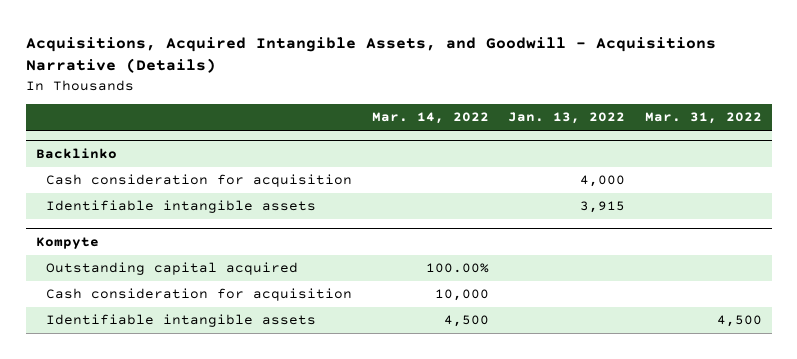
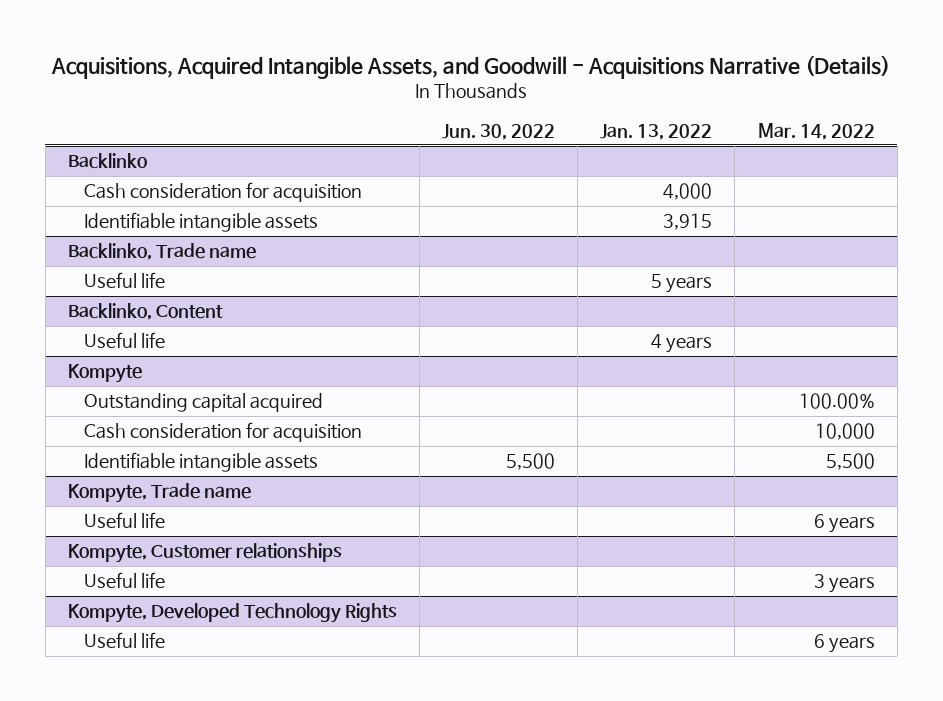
- | Mar. 14, 2022 | Jan. 13, 2022 | Mar. 31, 2022
+ | Jun. 30, 2022 | Jan. 13, 2022 | Mar. 14, 2022
+ Backlinko, Trade name
+ Useful life | | 5 years |
+ Backlinko, Content
+ Useful life | | 4 years |
@ Kompyte
- Identifiable intangible assets | 4,500 | | 4,500
+ Identifiable intangible assets | 5,500 | | 5,500
+ Kompyte, Trade name
+ Useful life | | | 6 years
+ Kompyte, Customer relationships
+ Useful life | | | 3 years
+ Kompyte, Developed Technology Rights
+ Useful life | | | 6 years

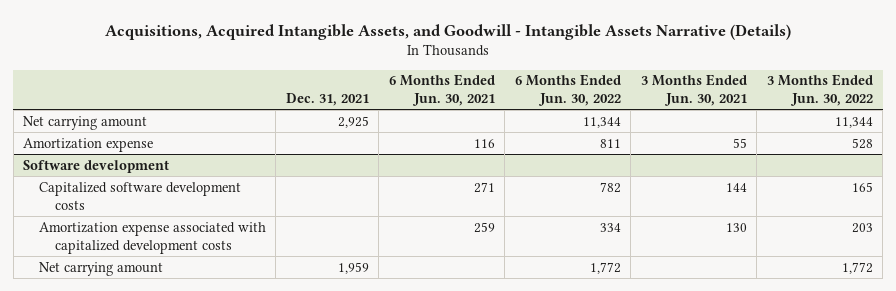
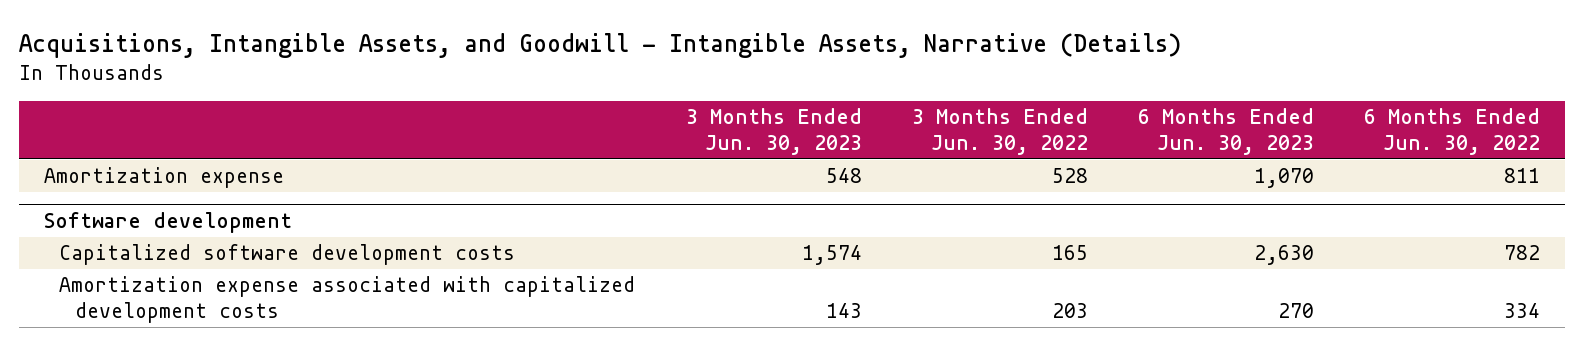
- Acquisitions, Acquired Intangible Assets, and Goodwill - Intangible Assets Narrative (Details)
+ Acquisitions, Intangible Assets, and Goodwill - Intangible Assets, Narrative (Details)
- | Dec. 31, 2021 | 6 Months Ended Jun. 30, 2021 | 6 Months Ended Jun. 30, 2022 | 3 Months Ended Jun. 30, 2021 | 3 Months Ended Jun. 30, 2022
+ | 3 Months Ended Jun. 30, 2023 | 3 Months Ended Jun. 30, 2022 | 6 Months Ended Jun. 30, 2023 | 6 Months Ended Jun. 30, 2022
- Net carrying amount | 2,925 | | 11,344 | | 11,344
@ Software development
- Net carrying amount | 1,959 | | 1,772 | | 1,772

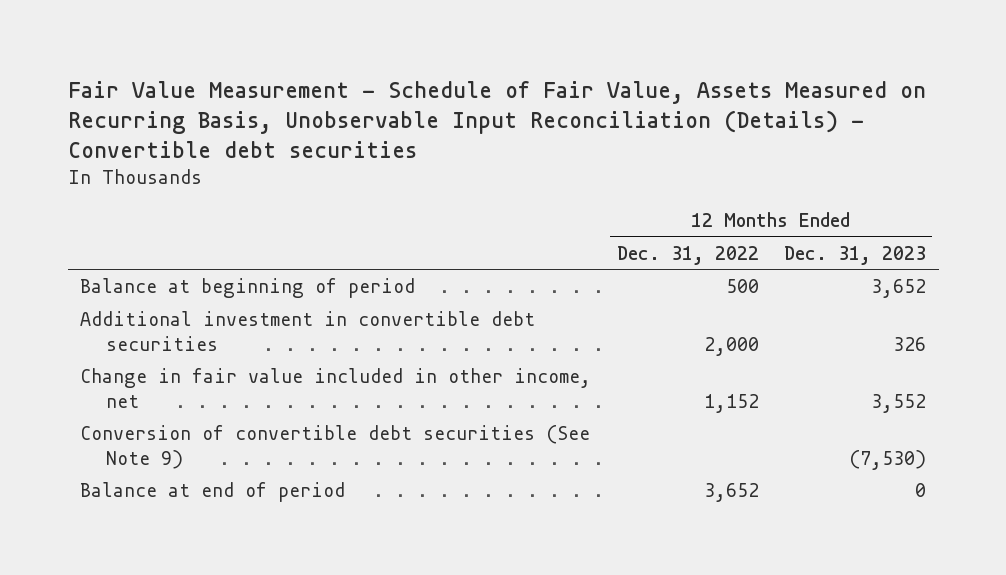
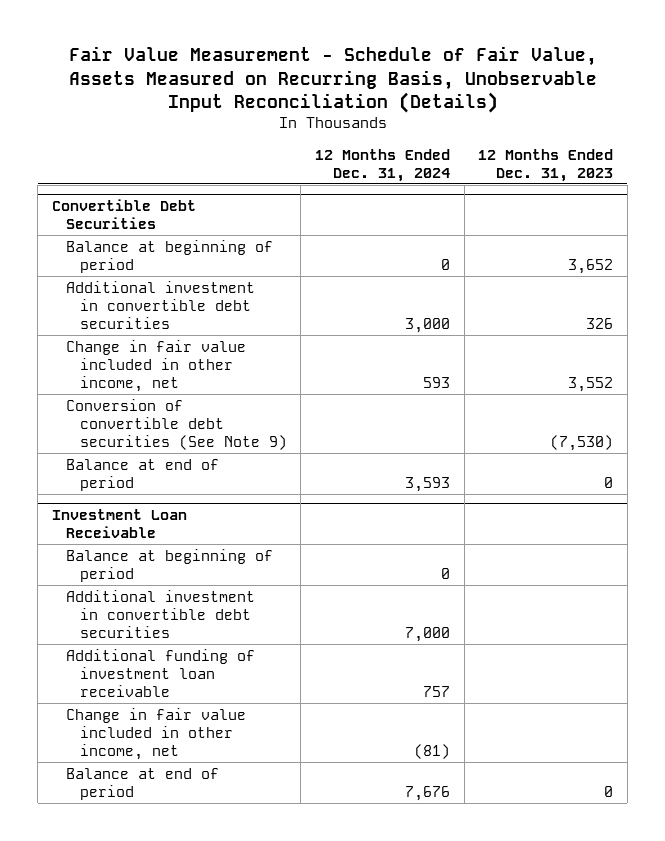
- Fair Value Measurement - Schedule of Fair Value, Assets Measured on Recurring Basis, Unobservable Input Reconciliation (Details) - Convertible debt securities
+ Fair Value Measurement - Schedule of Fair Value, Assets Measured on Recurring Basis, Unobservable Input Reconciliation (Details)
- | 12 Months Ended Dec. 31, 2022 | 12 Months Ended Dec. 31, 2023
+ | 12 Months Ended Dec. 31, 2024 | 12 Months Ended Dec. 31, 2023
+ Convertible Debt Securities
+ Investment Loan Receivable
+ Balance at beginning of period | 0 |
+ Additional investment in convertible debt securities | 7,000 |
+ Additional funding of investment loan receivable | 757 |
+ Change in fair value included in other income, net | (81) |
+ Balance at end of period | 7,676 | 0

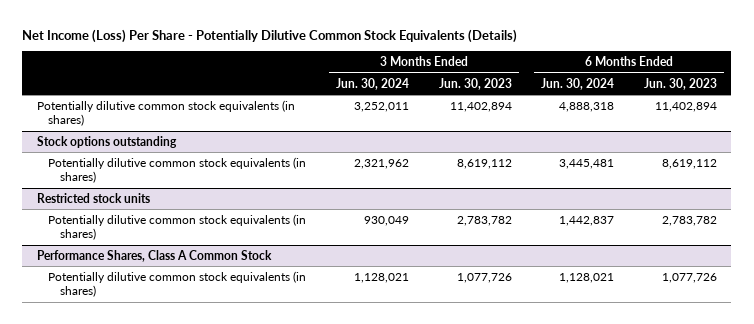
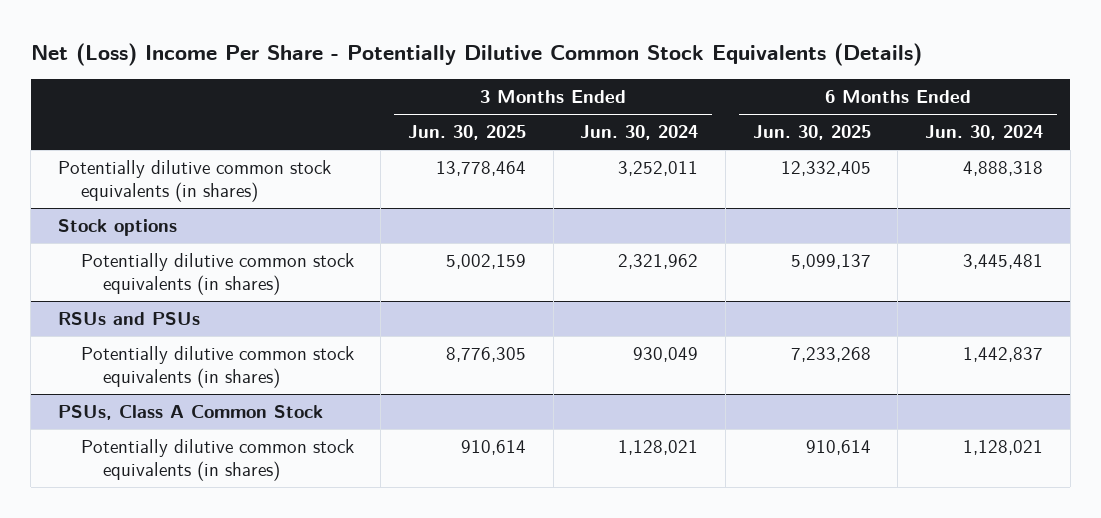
- Net Income (Loss) Per Share - Potentially Dilutive Common Stock Equivalents (Details)
+ Net (Loss) Income Per Share - Potentially Dilutive Common Stock Equivalents (Details)
- | 3 Months Ended Jun. 30, 2024 | 3 Months Ended Jun. 30, 2023 | 6 Months Ended Jun. 30, 2024 | 6 Months Ended Jun. 30, 2023
+ | 3 Months Ended Jun. 30, 2025 | 3 Months Ended Jun. 30, 2024 | 6 Months Ended Jun. 30, 2025 | 6 Months Ended Jun. 30, 2024
- Stock options outstanding
+ Stock options
- Restricted stock units
+ RSUs and PSUs
- Performance Shares, Class A Common Stock
+ PSUs, Class A Common Stock

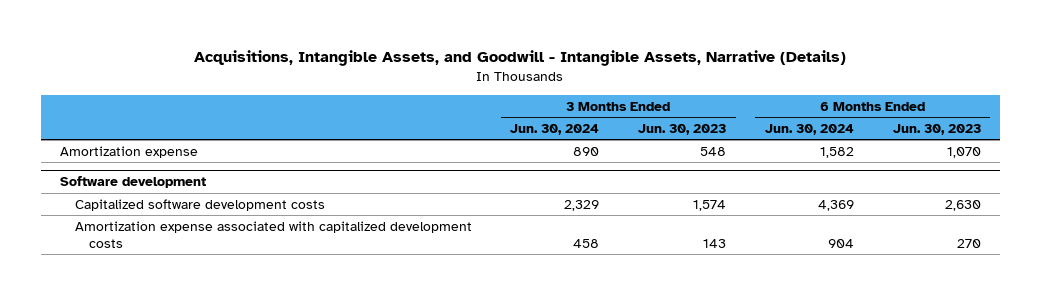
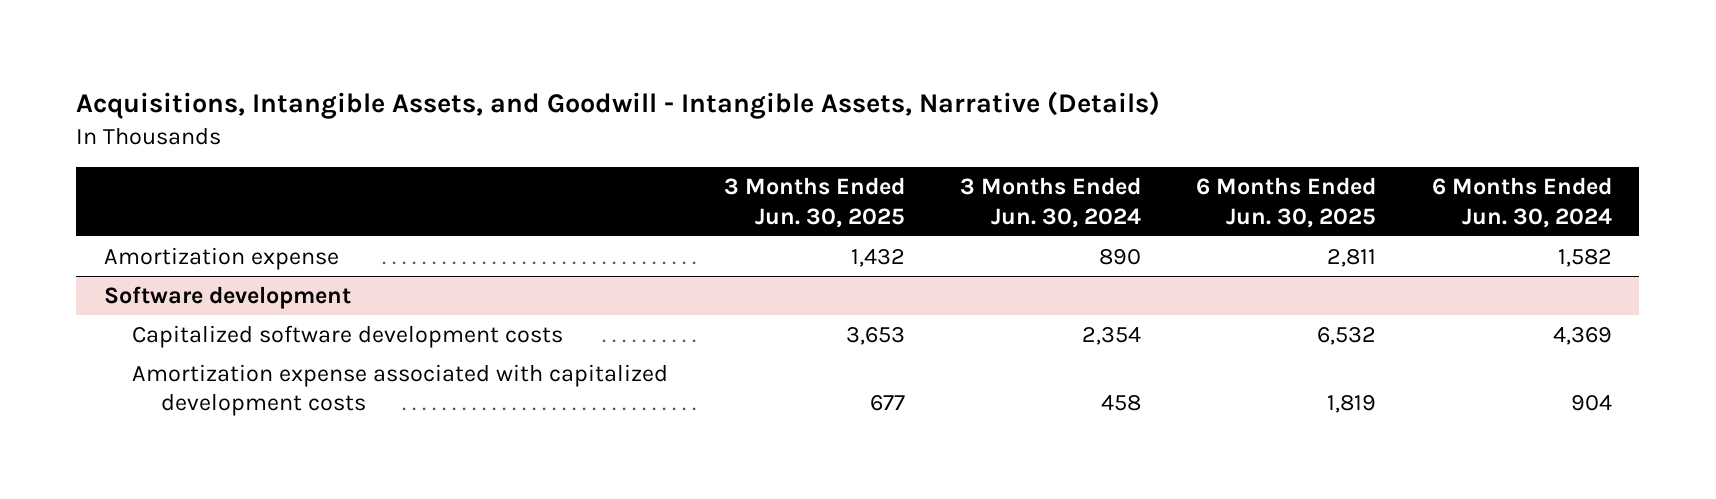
- | 3 Months Ended Jun. 30, 2024 | 3 Months Ended Jun. 30, 2023 | 6 Months Ended Jun. 30, 2024 | 6 Months Ended Jun. 30, 2023
+ | 3 Months Ended Jun. 30, 2025 | 3 Months Ended Jun. 30, 2024 | 6 Months Ended Jun. 30, 2025 | 6 Months Ended Jun. 30, 2024
@ Software development
- Capitalized software development costs | 2,329 | 1,574 | 4,369 | 2,630
+ Capitalized software development costs | 3,653 | 2,354 | 6,532 | 4,369

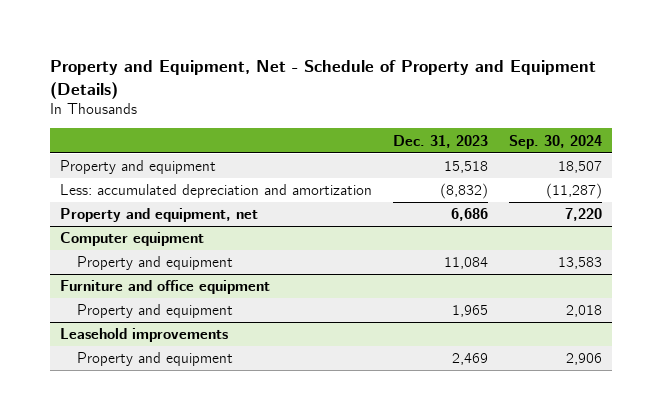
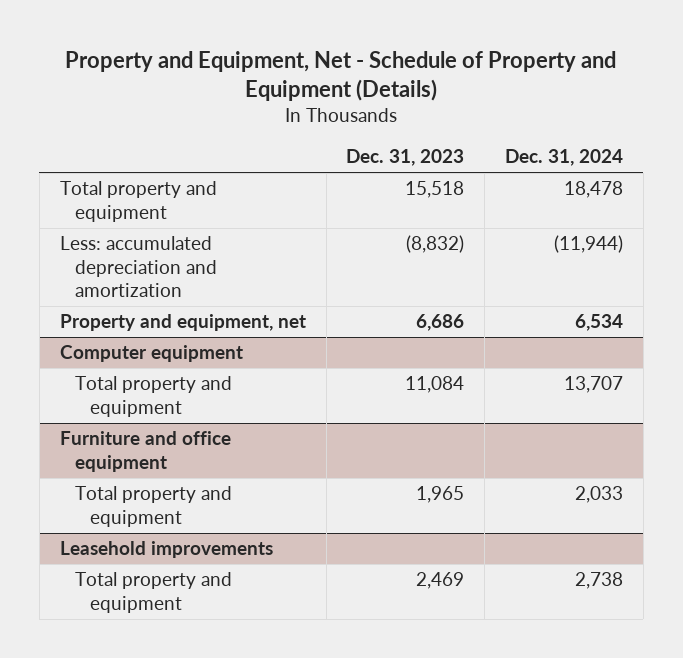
- | Dec. 31, 2023 | Sep. 30, 2024
+ | Dec. 31, 2023 | Dec. 31, 2024
- Property and equipment | 15,518 | 18,507
+ Total property and equipment | 15,518 | 18,478
@ Computer equipment
- Property and equipment | 11,084 | 13,583
+ Total property and equipment | 11,084 | 13,707
@ Furniture and office equipment
- Property and equipment | 1,965 | 2,018
+ Total property and equipment | 1,965 | 2,033
@ Leasehold improvements
- Property and equipment | 2,469 | 2,906
+ Total property and equipment | 2,469 | 2,738

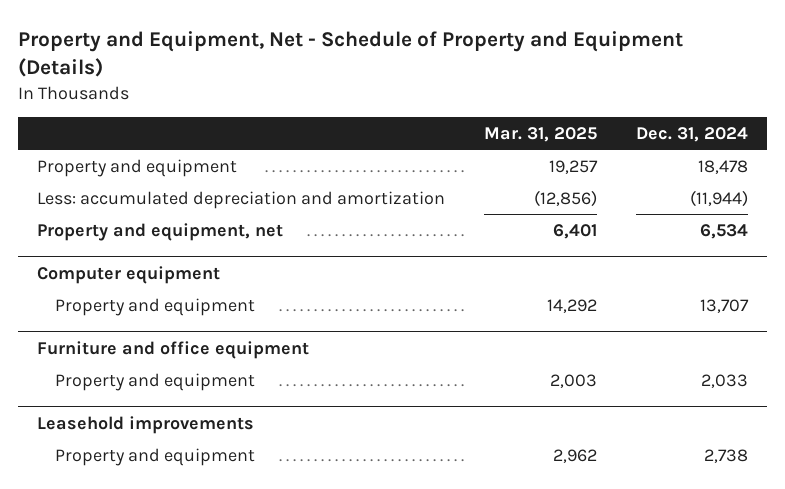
- | Dec. 31, 2023 | Dec. 31, 2024
+ | Mar. 31, 2025 | Dec. 31, 2024
- Total property and equipment | 15,518 | 18,478
+ Property and equipment | 19,257 | 18,478
@ Computer equipment
- Total property and equipment | 11,084 | 13,707
+ Property and equipment | 14,292 | 13,707
@ Furniture and office equipment
- Total property and equipment | 1,965 | 2,033
+ Property and equipment | 2,003 | 2,033
@ Leasehold improvements
- Total property and equipment | 2,469 | 2,738
+ Property and equipment | 2,962 | 2,738

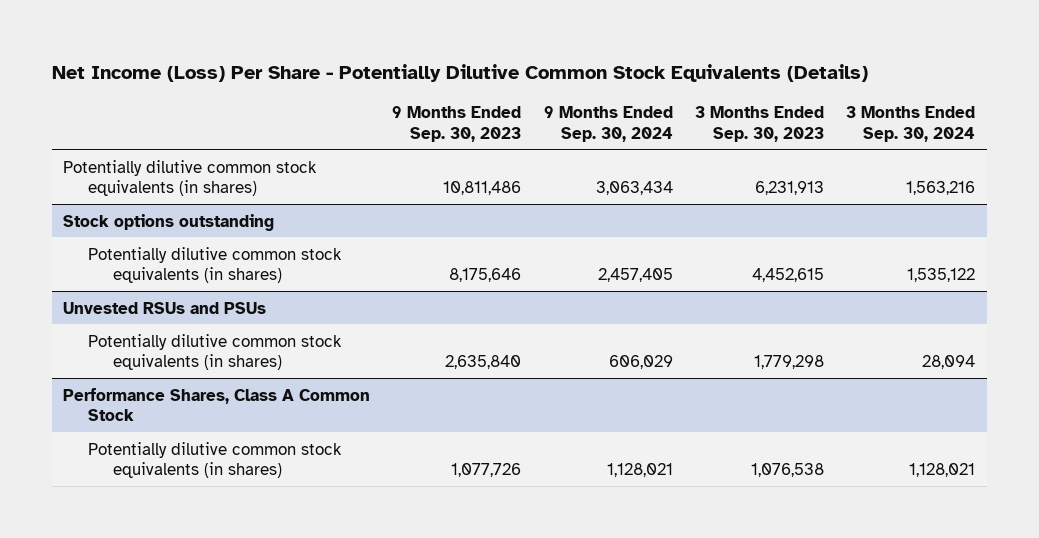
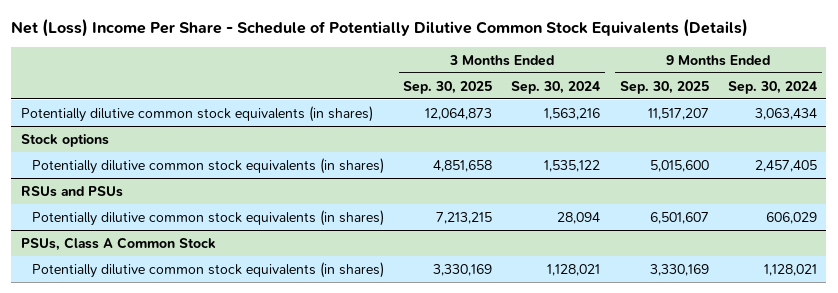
- Net Income (Loss) Per Share - Potentially Dilutive Common Stock Equivalents (Details)
+ Net (Loss) Income Per Share - Schedule of Potentially Dilutive Common Stock Equivalents (Details)
- | 9 Months Ended Sep. 30, 2023 | 9 Months Ended Sep. 30, 2024 | 3 Months Ended Sep. 30, 2023 | 3 Months Ended Sep. 30, 2024
+ | 3 Months Ended Sep. 30, 2025 | 3 Months Ended Sep. 30, 2024 | 9 Months Ended Sep. 30, 2025 | 9 Months Ended Sep. 30, 2024
- Stock options outstanding
+ Stock options
- Unvested RSUs and PSUs
+ RSUs and PSUs
- Performance Shares, Class A Common Stock
+ PSUs, Class A Common Stock

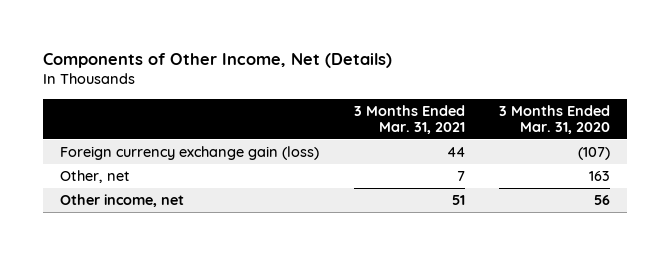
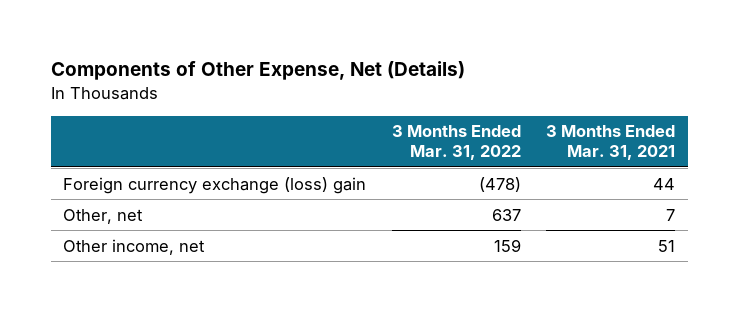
- Components of Other Income, Net (Details)
+ Components of Other Expense, Net (Details)
- | 3 Months Ended Mar. 31, 2021 | 3 Months Ended Mar. 31, 2020
+ | 3 Months Ended Mar. 31, 2022 | 3 Months Ended Mar. 31, 2021
- Foreign currency exchange gain (loss) | 44 | (107)
+ Foreign currency exchange (loss) gain | (478) | 44

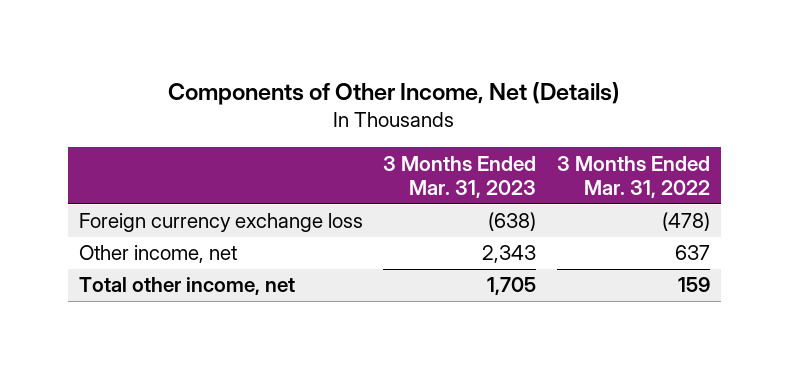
- Components of Other Expense, Net (Details)
+ Components of Other Income, Net (Details)
- | 3 Months Ended Mar. 31, 2022 | 3 Months Ended Mar. 31, 2021
+ | 3 Months Ended Mar. 31, 2023 | 3 Months Ended Mar. 31, 2022
- Foreign currency exchange (loss) gain | (478) | 44
- Other, net | 637 | 7
- Other income, net | 159 | 51
+ Foreign currency exchange loss | (638) | (478)
+ Other income, net | 2,343 | 637
+ Total other income, net | 1,705 | 159

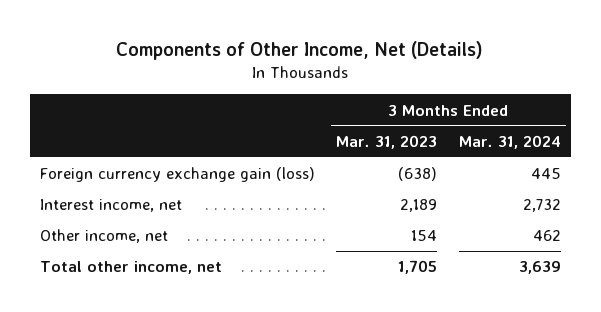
- | 3 Months Ended Mar. 31, 2023 | 3 Months Ended Mar. 31, 2022
+ | 3 Months Ended Mar. 31, 2023 | 3 Months Ended Mar. 31, 2024
- Foreign currency exchange loss | (638) | (478)
- Other income, net | 2,343 | 637
+ Foreign currency exchange gain (loss) | (638) | 445
+ Interest income, net | 2,189 | 2,732
+ Other income, net | 154 | 462

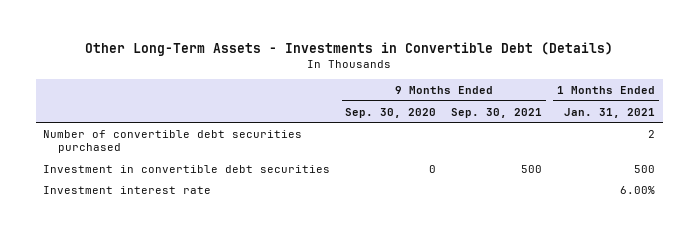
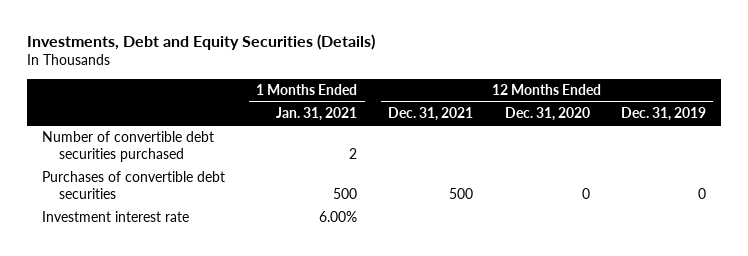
- Other Long-Term Assets - Investments in Convertible Debt (Details)
+ Investments, Debt and Equity Securities (Details)
- | 9 Months Ended Sep. 30, 2020 | 9 Months Ended Sep. 30, 2021 | 1 Months Ended Jan. 31, 2021
+ | 1 Months Ended Jan. 31, 2021 | 12 Months Ended Dec. 31, 2021 | 12 Months Ended Dec. 31, 2020 | 12 Months Ended Dec. 31, 2019
- Investment in convertible debt securities | 0 | 500 | 500
+ Purchases of convertible debt securities | 500 | 500 | 0 | 0

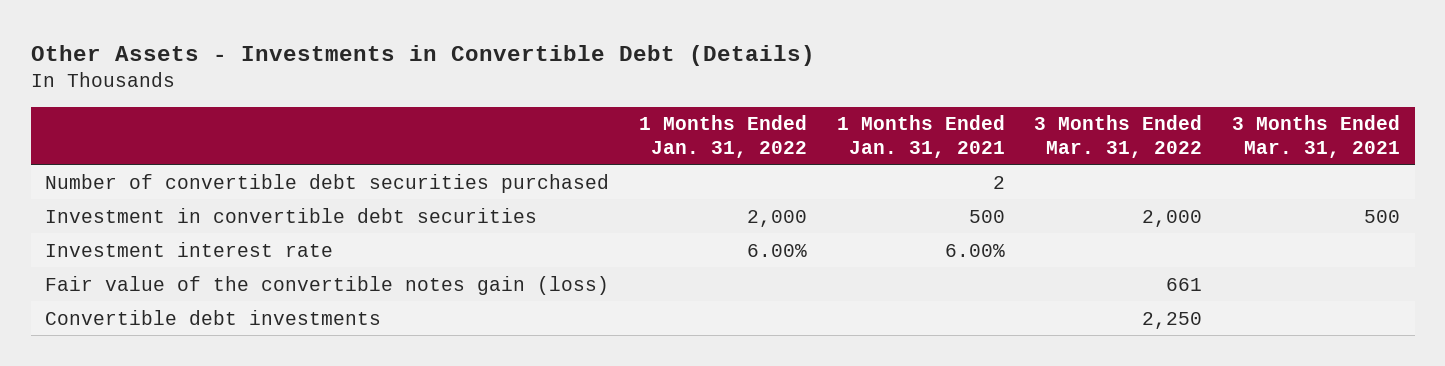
- Investments, Debt and Equity Securities (Details)
+ Other Assets - Investments in Convertible Debt (Details)
- | 1 Months Ended Jan. 31, 2021 | 12 Months Ended Dec. 31, 2021 | 12 Months Ended Dec. 31, 2020 | 12 Months Ended Dec. 31, 2019
+ | 1 Months Ended Jan. 31, 2022 | 1 Months Ended Jan. 31, 2021 | 3 Months Ended Mar. 31, 2022 | 3 Months Ended Mar. 31, 2021
- Purchases of convertible debt securities | 500 | 500 | 0 | 0
+ Investment in convertible debt securities | 2,000 | 500 | 2,000 | 500
+ Fair value of the convertible notes gain (loss) | | | 661 |
+ Convertible debt investments | | | 2,250 |

